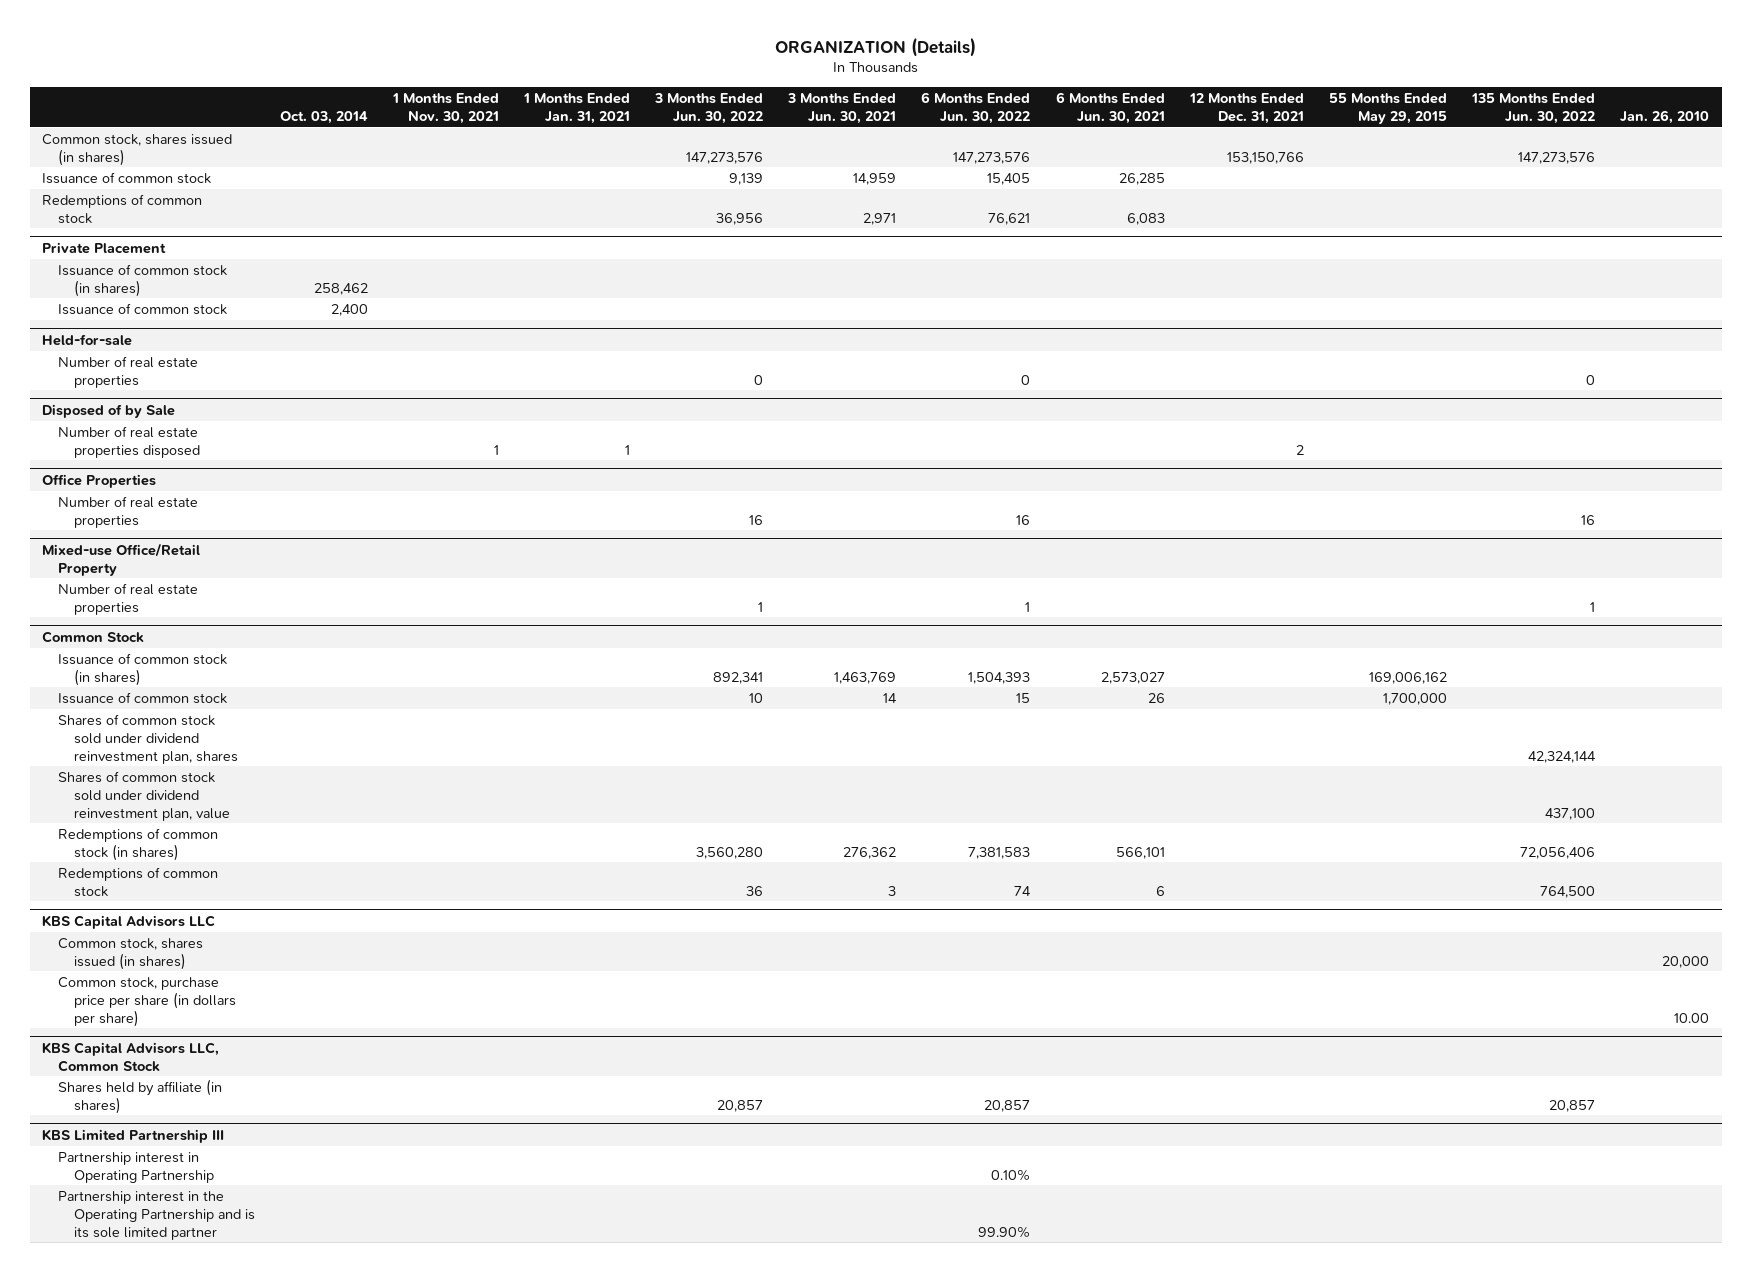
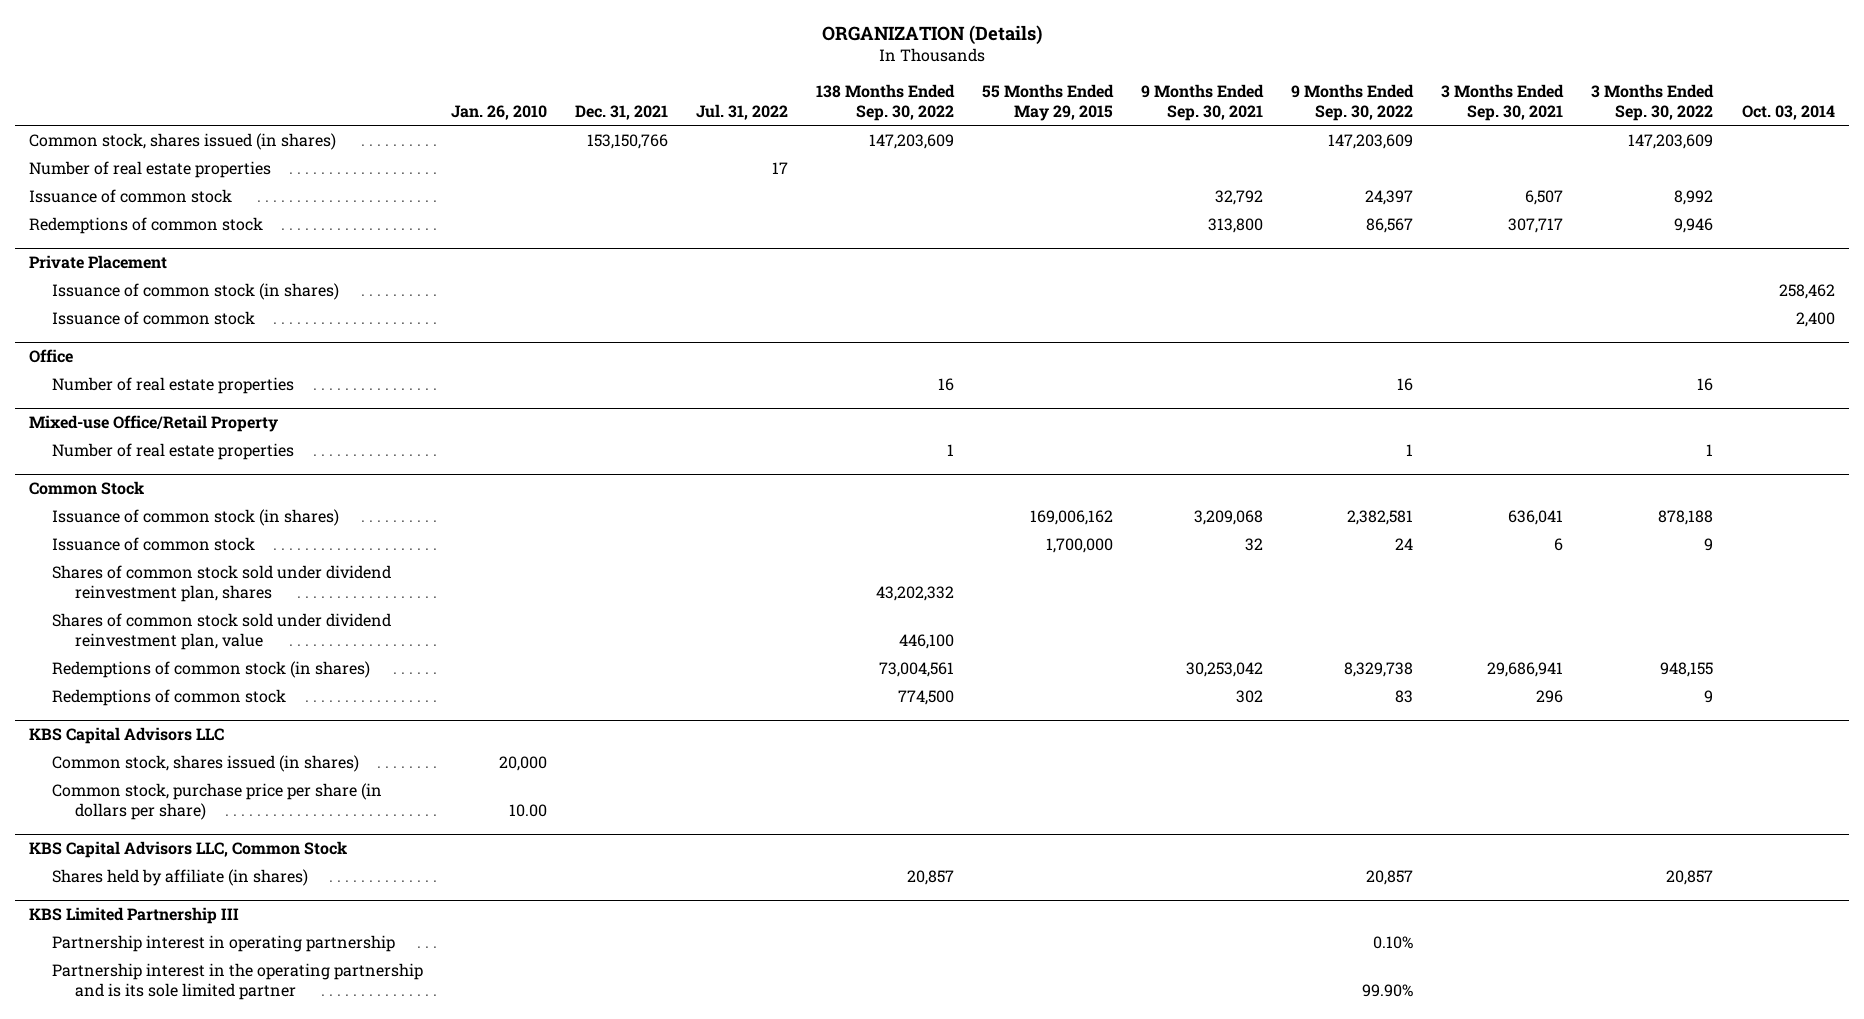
- | Oct. 03, 2014 | 1 Months Ended Nov. 30, 2021 | 1 Months Ended Jan. 31, 2021 | 3 Months Ended Jun. 30, 2022 | 3 Months Ended Jun. 30, 2021 | 6 Months Ended Jun. 30, 2022 | 6 Months Ended Jun. 30, 2021 | 12 Months Ended Dec. 31, 2021 | 55 Months Ended May 29, 2015 | 135 Months Ended Jun. 30, 2022 | Jan. 26, 2010
+ | Jan. 26, 2010 | Dec. 31, 2021 | Jul. 31, 2022 | 138 Months Ended Sep. 30, 2022 | 55 Months Ended May 29, 2015 | 9 Months Ended Sep. 30, 2021 | 9 Months Ended Sep. 30, 2022 | 3 Months Ended Sep. 30, 2021 | 3 Months Ended Sep. 30, 2022 | Oct. 03, 2014
+ Number of real estate properties | | | 17 | | | | | | |
- Held-for-sale
- Number of real estate properties | | | | 0 | | 0 | | | | 0 |
- Disposed of by Sale
- Number of real estate properties disposed | | 1 | 1 | | | | | 2 | | |
- Office Properties
+ Office
@ KBS Limited Partnership III
- Partnership interest in Operating Partnership | | | | | | 0.10% | | | | |
- Partnership interest in the Operating Partnership and is its sole limited partner | | | | | | 99.90% | | | | |
+ Partnership interest in operating partnership | | | | | | | 0.10% | | |
+ Partnership interest in the operating partnership and is its sole limited partner | | | | | | | 99.90% | | |

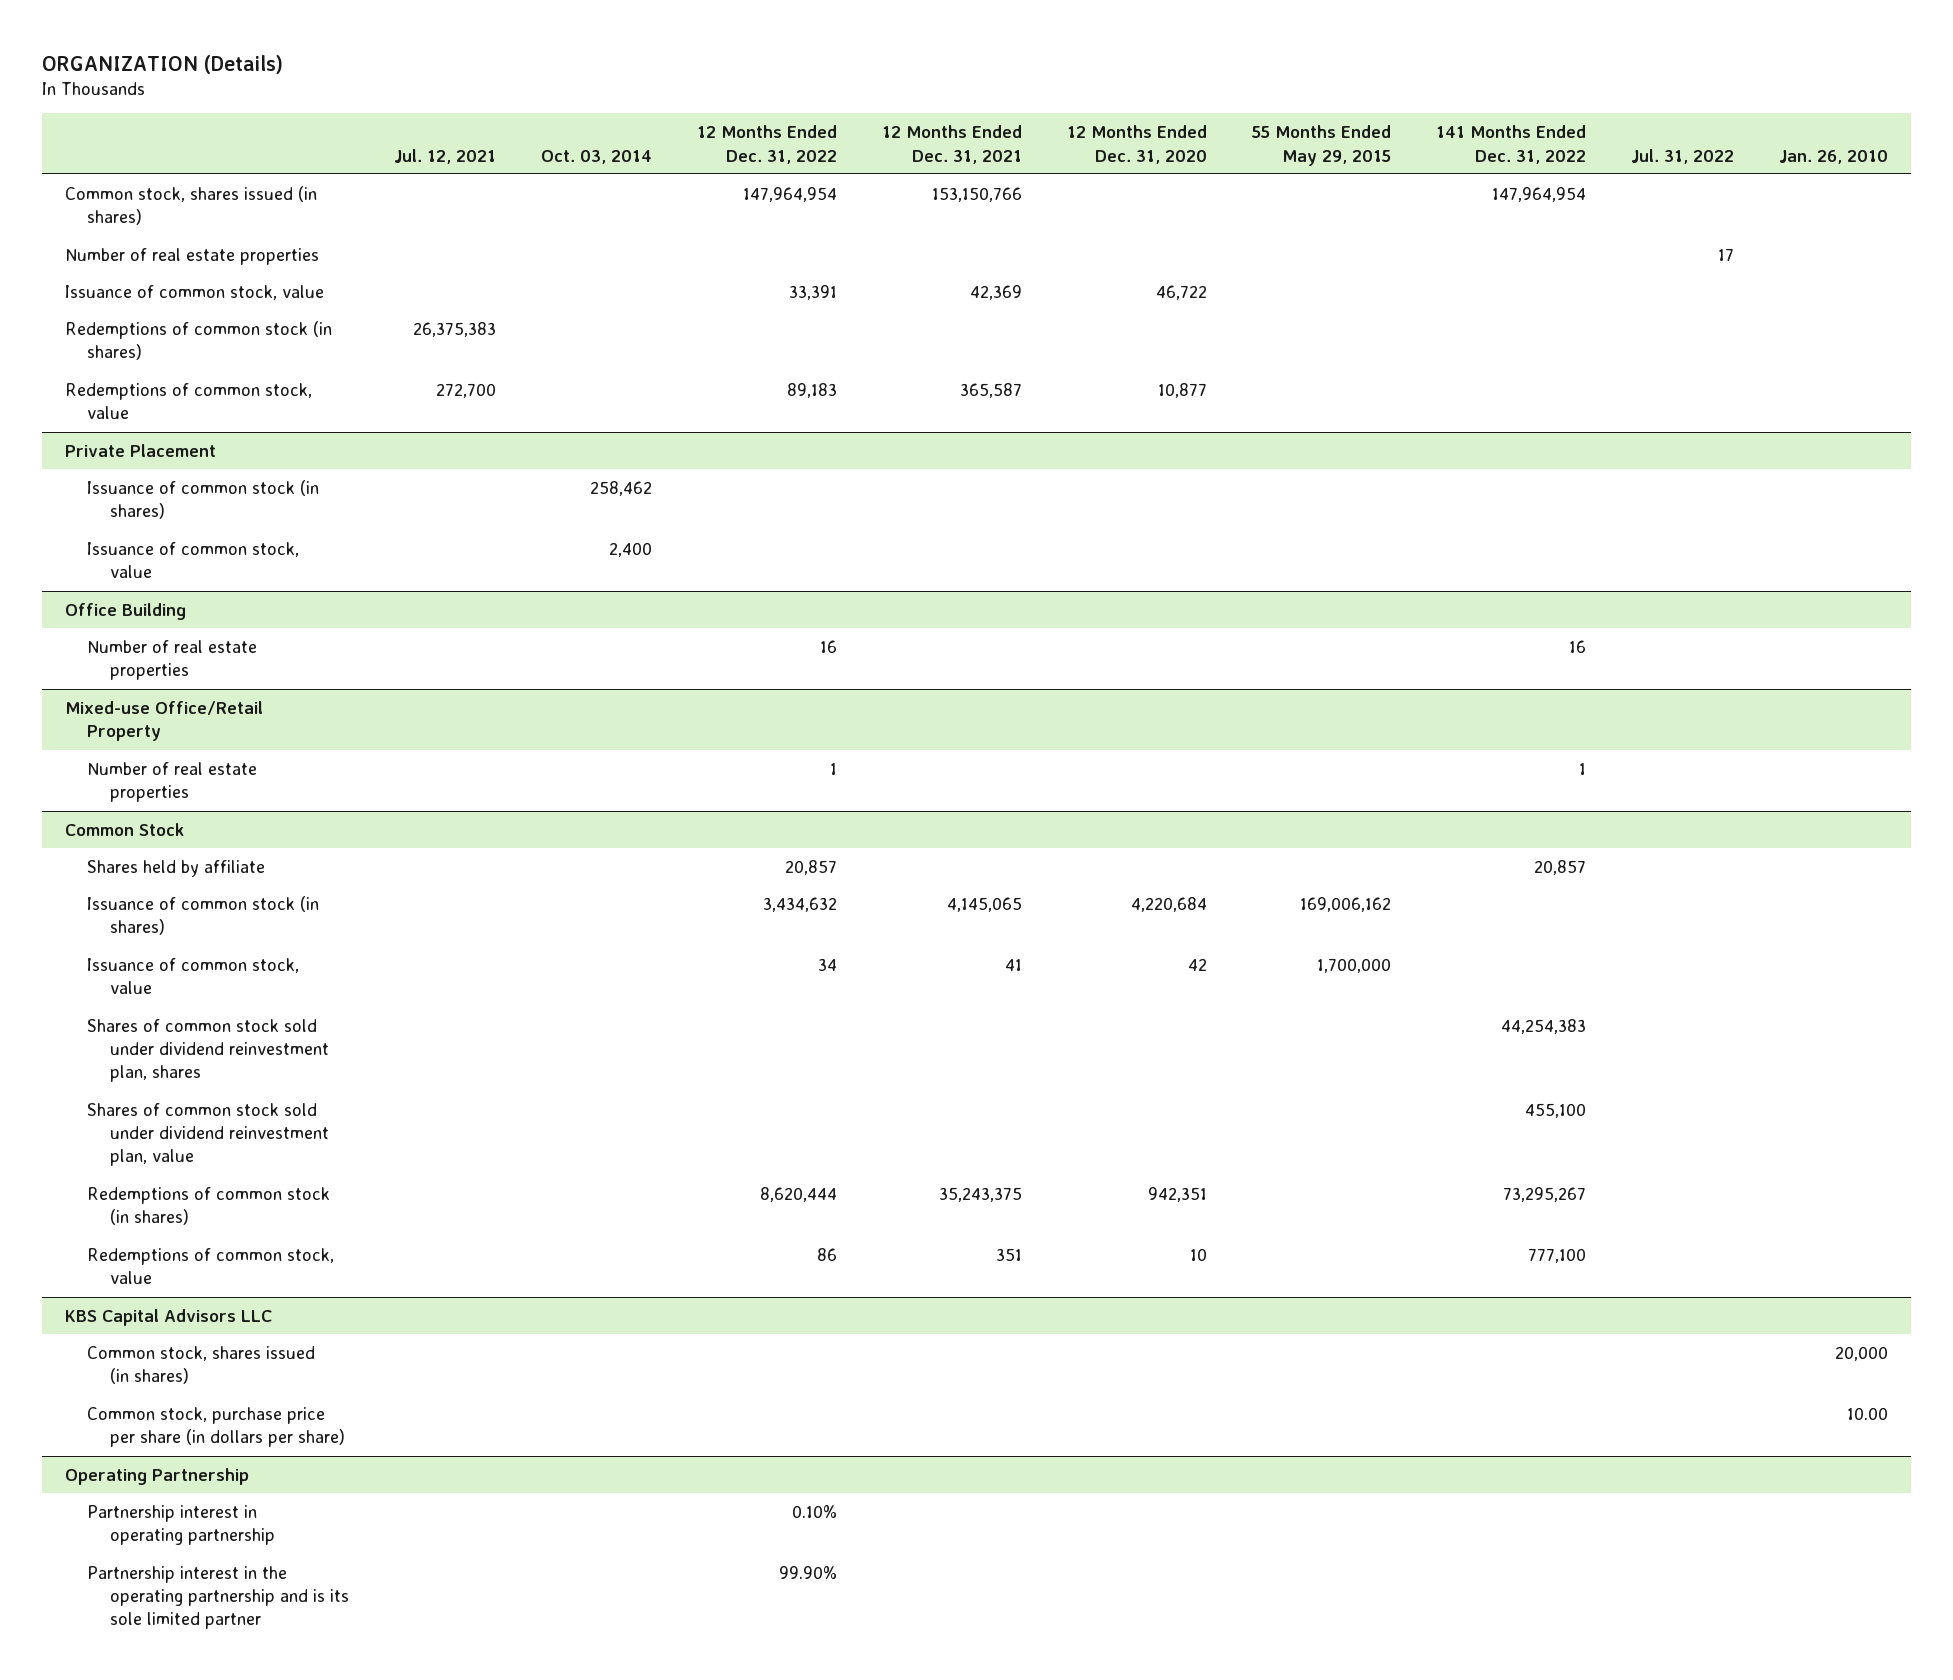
- | Jan. 26, 2010 | Dec. 31, 2021 | Jul. 31, 2022 | 138 Months Ended Sep. 30, 2022 | 55 Months Ended May 29, 2015 | 9 Months Ended Sep. 30, 2021 | 9 Months Ended Sep. 30, 2022 | 3 Months Ended Sep. 30, 2021 | 3 Months Ended Sep. 30, 2022 | Oct. 03, 2014
+ | Jul. 12, 2021 | Oct. 03, 2014 | 12 Months Ended Dec. 31, 2022 | 12 Months Ended Dec. 31, 2021 | 12 Months Ended Dec. 31, 2020 | 55 Months Ended May 29, 2015 | 141 Months Ended Dec. 31, 2022 | Jul. 31, 2022 | Jan. 26, 2010
- Issuance of common stock | | | | | | 32,792 | 24,397 | 6,507 | 8,992 |
- Redemptions of common stock | | | | | | 313,800 | 86,567 | 307,717 | 9,946 |
+ Issuance of common stock, value | | | 33,391 | 42,369 | 46,722 | | | |
+ Redemptions of common stock (in shares) | 26,375,383 | | | | | | | |
+ Redemptions of common stock, value | 272,700 | | 89,183 | 365,587 | 10,877 | | | |
@ Private Placement
- Issuance of common stock | | | | | | | | | | 2,400
- Office
@ Private Placement
+ Issuance of common stock, value | | 2,400 | | | | | | |
+ Office Building
@ Common Stock
+ Shares held by affiliate | | | 20,857 | | | | 20,857 | |
- Issuance of common stock | | | | | 1,700,000 | 32 | 24 | 6 | 9 |
+ Issuance of common stock, value | | | 34 | 41 | 42 | 1,700,000 | | |
- Redemptions of common stock | | | | 774,500 | | 302 | 83 | 296 | 9 |
+ Redemptions of common stock, value | | | 86 | 351 | 10 | | 777,100 | |
- KBS Capital Advisors LLC, Common Stock
- Shares held by affiliate (in shares) | | | | 20,857 | | | 20,857 | | 20,857 |
- KBS Limited Partnership III
+ Operating Partnership

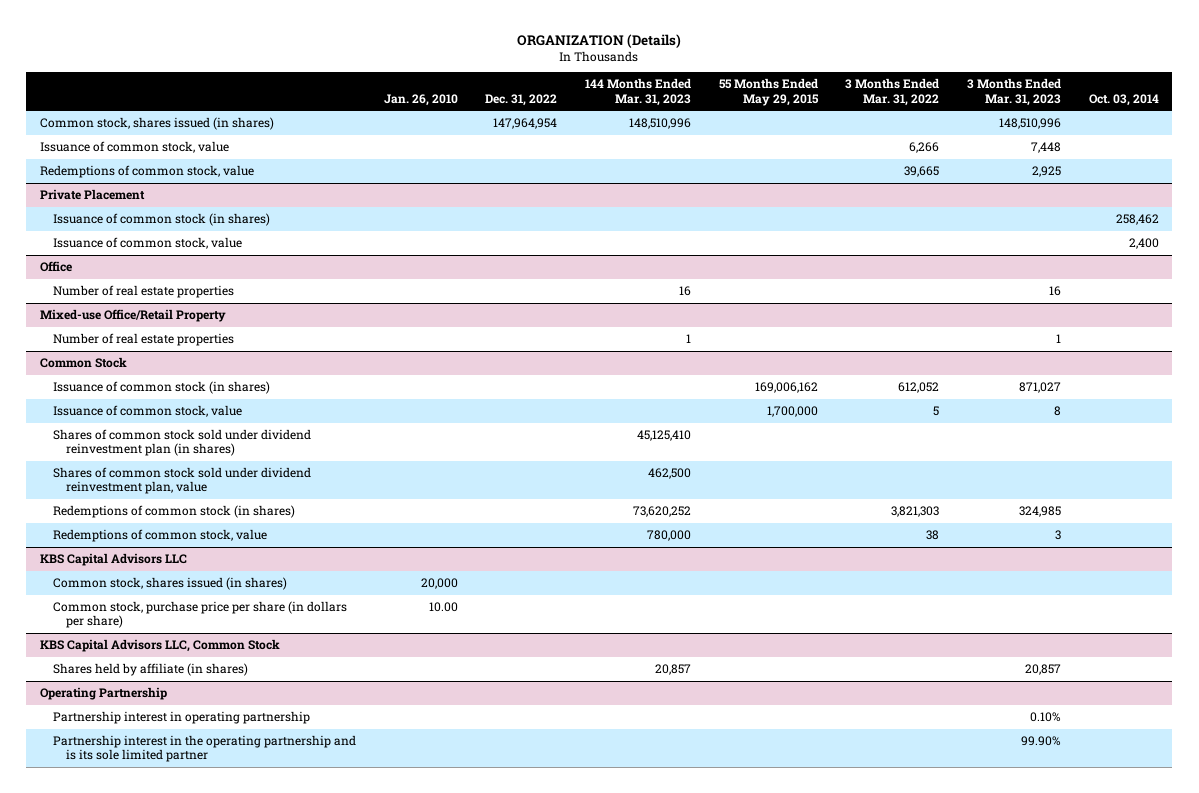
- | Jul. 12, 2021 | Oct. 03, 2014 | 12 Months Ended Dec. 31, 2022 | 12 Months Ended Dec. 31, 2021 | 12 Months Ended Dec. 31, 2020 | 55 Months Ended May 29, 2015 | 141 Months Ended Dec. 31, 2022 | Jul. 31, 2022 | Jan. 26, 2010
+ | Jan. 26, 2010 | Dec. 31, 2022 | 144 Months Ended Mar. 31, 2023 | 55 Months Ended May 29, 2015 | 3 Months Ended Mar. 31, 2022 | 3 Months Ended Mar. 31, 2023 | Oct. 03, 2014
- Number of real estate properties | | | | | | | | 17 |
- Redemptions of common stock (in shares) | 26,375,383 | | | | | | | |
- Office Building
+ Office
@ Common Stock
- Shares held by affiliate | | | 20,857 | | | | 20,857 | |
- Shares of common stock sold under dividend reinvestment plan, shares | | | | | | | 44,254,383 | |
+ Shares of common stock sold under dividend reinvestment plan (in shares) | | | 45,125,410 | | | |
+ KBS Capital Advisors LLC, Common Stock
+ Shares held by affiliate (in shares) | | | 20,857 | | | 20,857 |

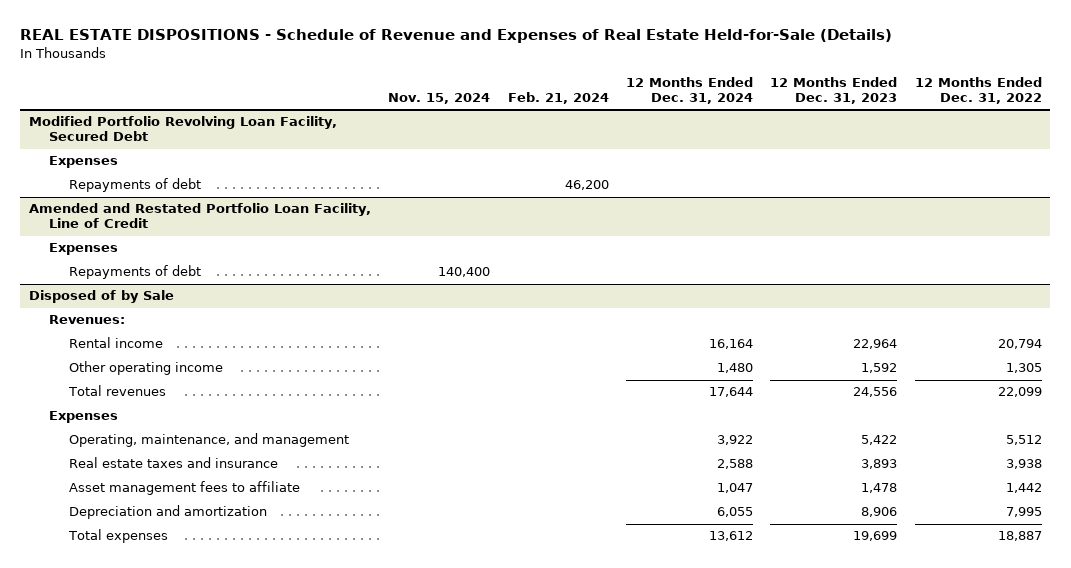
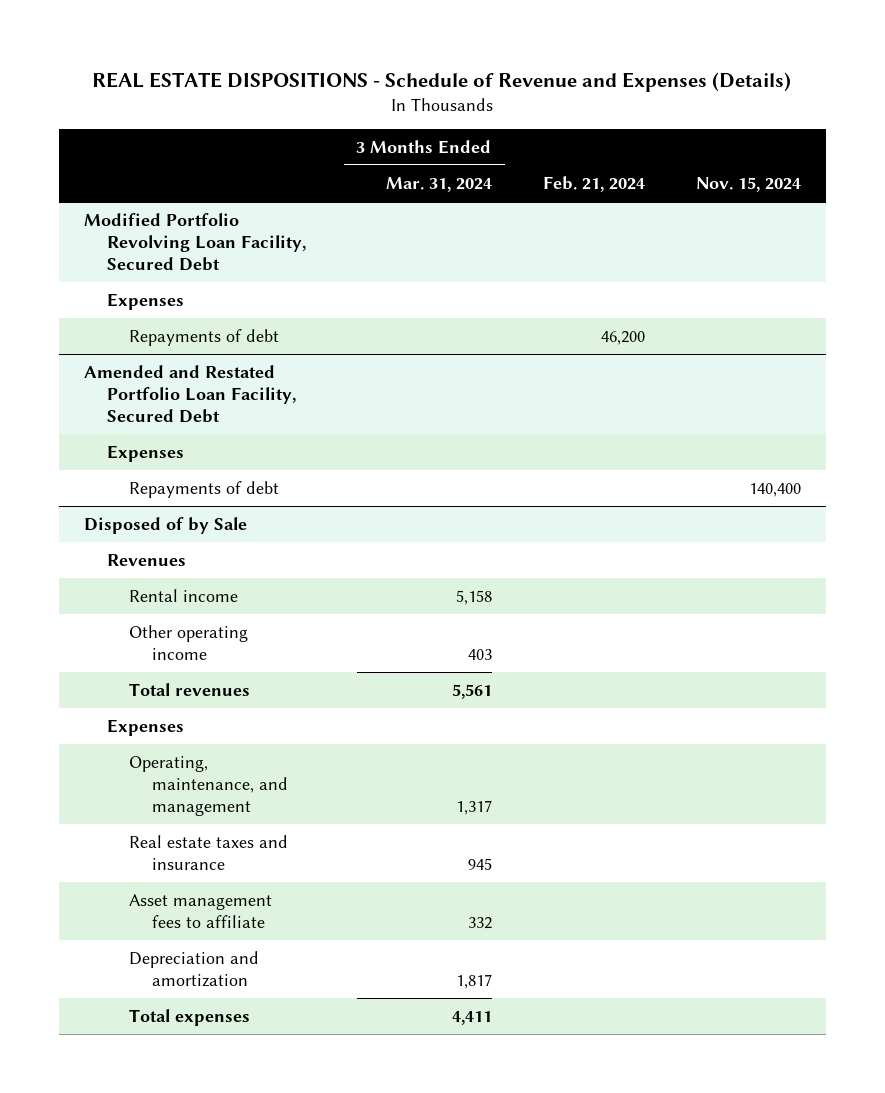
- REAL ESTATE DISPOSITIONS - Schedule of Revenue and Expenses of Real Estate Held-for-Sale (Details)
+ REAL ESTATE DISPOSITIONS - Schedule of Revenue and Expenses (Details)
- | Nov. 15, 2024 | Feb. 21, 2024 | 12 Months Ended Dec. 31, 2024 | 12 Months Ended Dec. 31, 2023 | 12 Months Ended Dec. 31, 2022
+ | 3 Months Ended Mar. 31, 2024 | Feb. 21, 2024 | Nov. 15, 2024
- Amended and Restated Portfolio Loan Facility, Line of Credit
+ Amended and Restated Portfolio Loan Facility, Secured Debt
@ Disposed of by Sale
- Revenues:
+ Revenues

